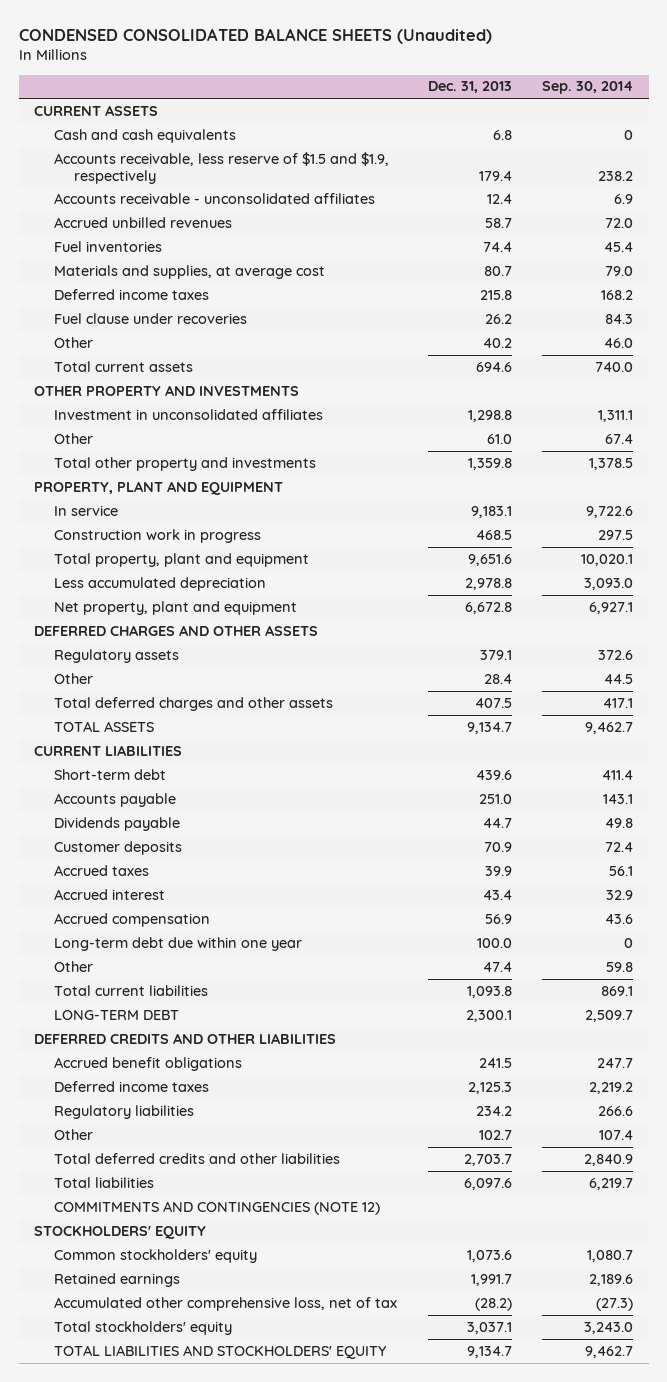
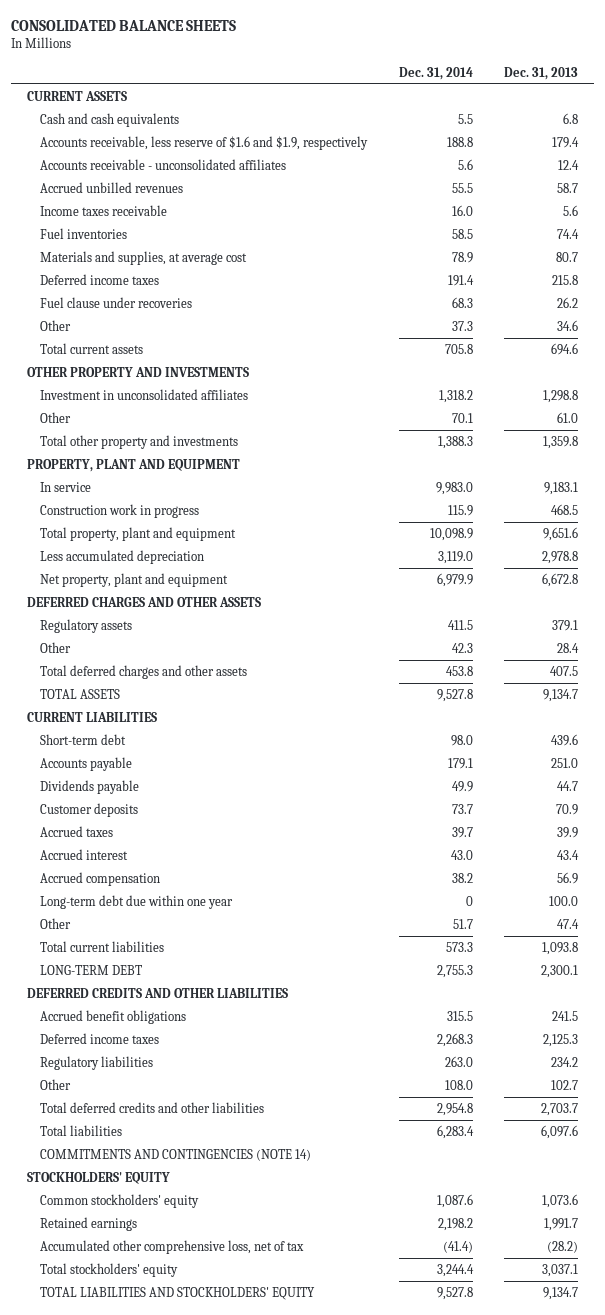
- CONDENSED CONSOLIDATED BALANCE SHEETS (Unaudited)
+ CONSOLIDATED BALANCE SHEETS
- | Dec. 31, 2013 | Sep. 30, 2014
+ | Dec. 31, 2014 | Dec. 31, 2013
- Accounts receivable, less reserve of $1.5 and $1.9, respectively | 179.4 | 238.2
+ Accounts receivable, less reserve of $1.6 and $1.9, respectively | 188.8 | 179.4
+ Income taxes receivable | 16.0 | 5.6
- Other | 40.2 | 46.0
+ Other | 37.3 | 34.6
- COMMITMENTS AND CONTINGENCIES (NOTE 12)
+ COMMITMENTS AND CONTINGENCIES (NOTE 14)

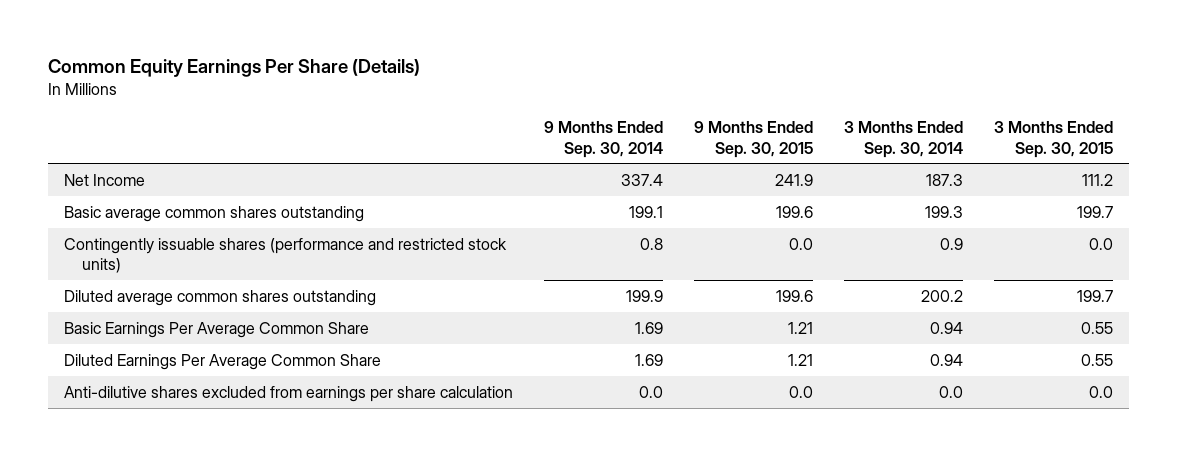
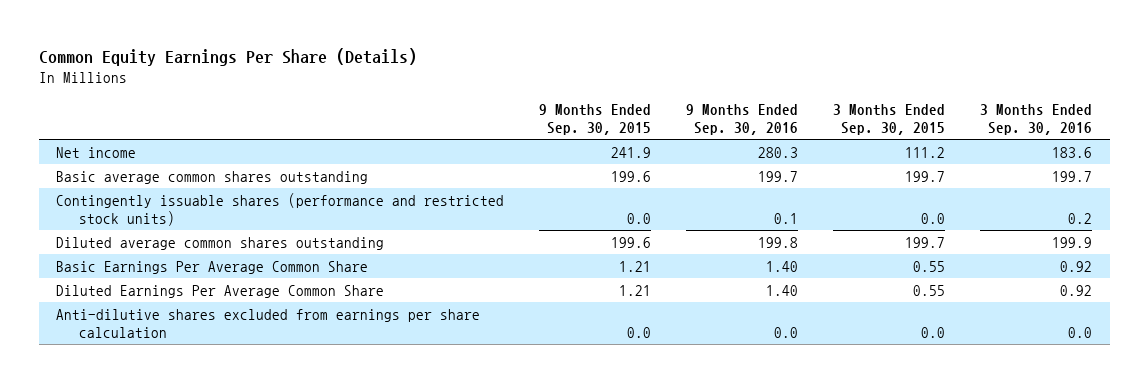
- | 9 Months Ended Sep. 30, 2014 | 9 Months Ended Sep. 30, 2015 | 3 Months Ended Sep. 30, 2014 | 3 Months Ended Sep. 30, 2015
+ | 9 Months Ended Sep. 30, 2015 | 9 Months Ended Sep. 30, 2016 | 3 Months Ended Sep. 30, 2015 | 3 Months Ended Sep. 30, 2016
- Net Income | 337.4 | 241.9 | 187.3 | 111.2
+ Net income | 241.9 | 280.3 | 111.2 | 183.6

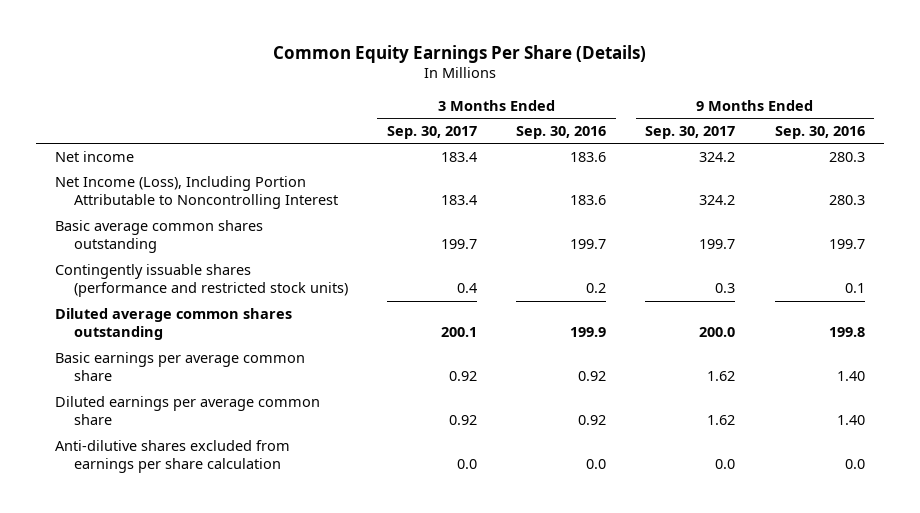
- | 9 Months Ended Sep. 30, 2015 | 9 Months Ended Sep. 30, 2016 | 3 Months Ended Sep. 30, 2015 | 3 Months Ended Sep. 30, 2016
+ | 3 Months Ended Sep. 30, 2017 | 3 Months Ended Sep. 30, 2016 | 9 Months Ended Sep. 30, 2017 | 9 Months Ended Sep. 30, 2016
+ Net Income (Loss), Including Portion Attributable to Noncontrolling Interest | 183.4 | 183.6 | 324.2 | 280.3
- Basic Earnings Per Average Common Share | 1.21 | 1.40 | 0.55 | 0.92
- Diluted Earnings Per Average Common Share | 1.21 | 1.40 | 0.55 | 0.92
+ Basic earnings per average common share | 0.92 | 0.92 | 1.62 | 1.40
+ Diluted earnings per average common share | 0.92 | 0.92 | 1.62 | 1.40

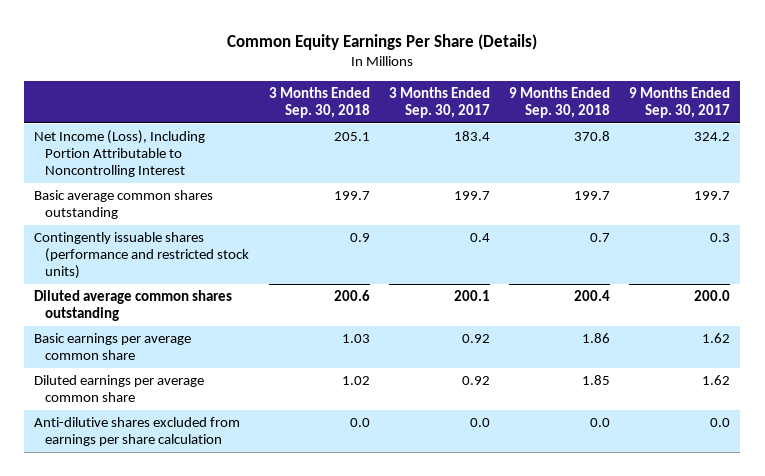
- | 3 Months Ended Sep. 30, 2017 | 3 Months Ended Sep. 30, 2016 | 9 Months Ended Sep. 30, 2017 | 9 Months Ended Sep. 30, 2016
+ | 3 Months Ended Sep. 30, 2018 | 3 Months Ended Sep. 30, 2017 | 9 Months Ended Sep. 30, 2018 | 9 Months Ended Sep. 30, 2017
- Net income | 183.4 | 183.6 | 324.2 | 280.3

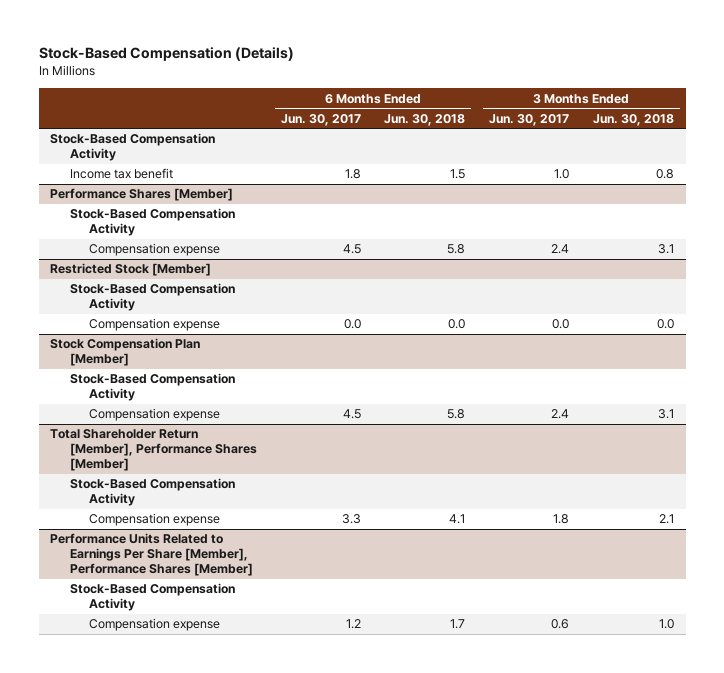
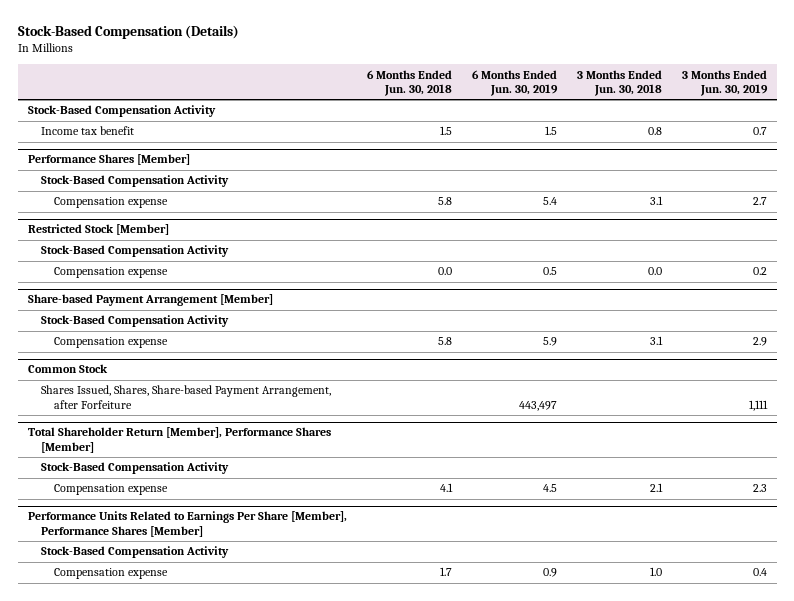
- | 6 Months Ended Jun. 30, 2017 | 6 Months Ended Jun. 30, 2018 | 3 Months Ended Jun. 30, 2017 | 3 Months Ended Jun. 30, 2018
+ | 6 Months Ended Jun. 30, 2018 | 6 Months Ended Jun. 30, 2019 | 3 Months Ended Jun. 30, 2018 | 3 Months Ended Jun. 30, 2019
- Stock Compensation Plan [Member]
+ Share-based Payment Arrangement [Member]
+ Common Stock
+ Shares Issued, Shares, Share-based Payment Arrangement, after Forfeiture | | 443,497 | | 1,111

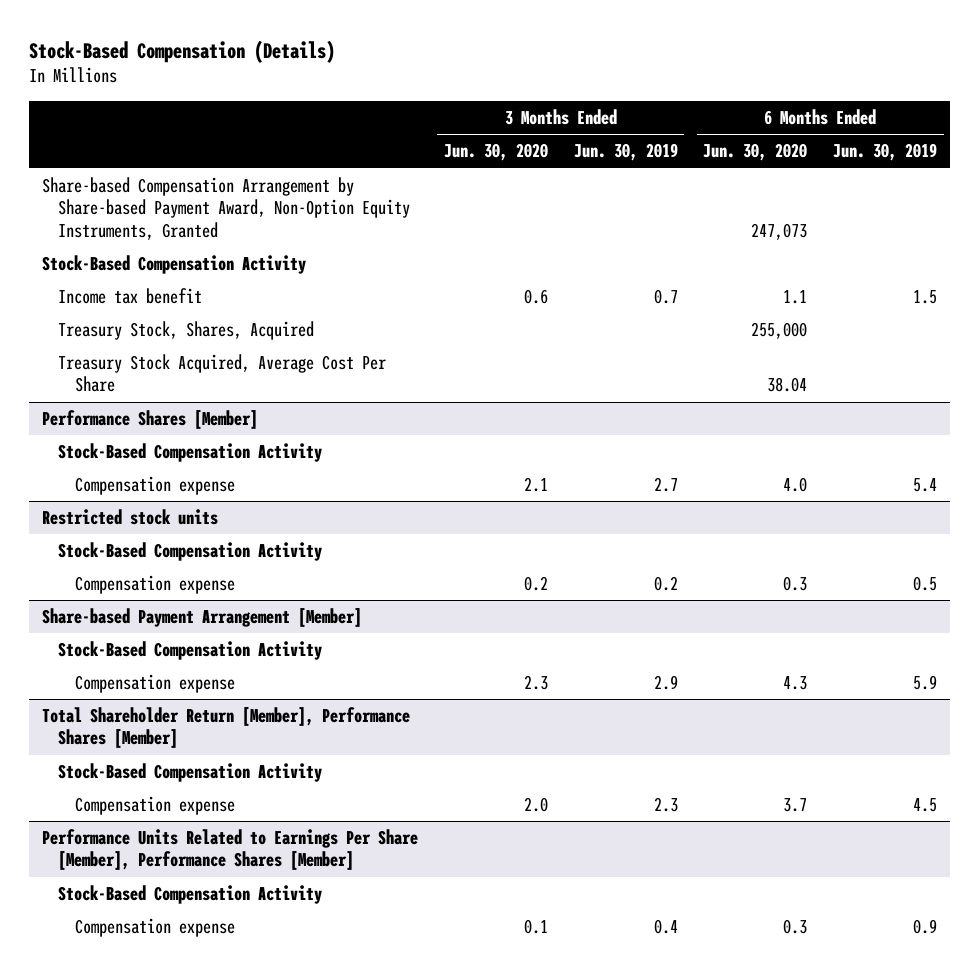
- | 6 Months Ended Jun. 30, 2018 | 6 Months Ended Jun. 30, 2019 | 3 Months Ended Jun. 30, 2018 | 3 Months Ended Jun. 30, 2019
+ | 3 Months Ended Jun. 30, 2020 | 3 Months Ended Jun. 30, 2019 | 6 Months Ended Jun. 30, 2020 | 6 Months Ended Jun. 30, 2019
+ Share-based Compensation Arrangement by Share-based Payment Award, Non-Option Equity Instruments, Granted | | | 247,073 |
+ Treasury Stock, Shares, Acquired | | | 255,000 |
+ Treasury Stock Acquired, Average Cost Per Share | | | 38.04 |
- Restricted Stock [Member]
+ Restricted stock units
- Common Stock
- Shares Issued, Shares, Share-based Payment Arrangement, after Forfeiture | | 443,497 | | 1,111

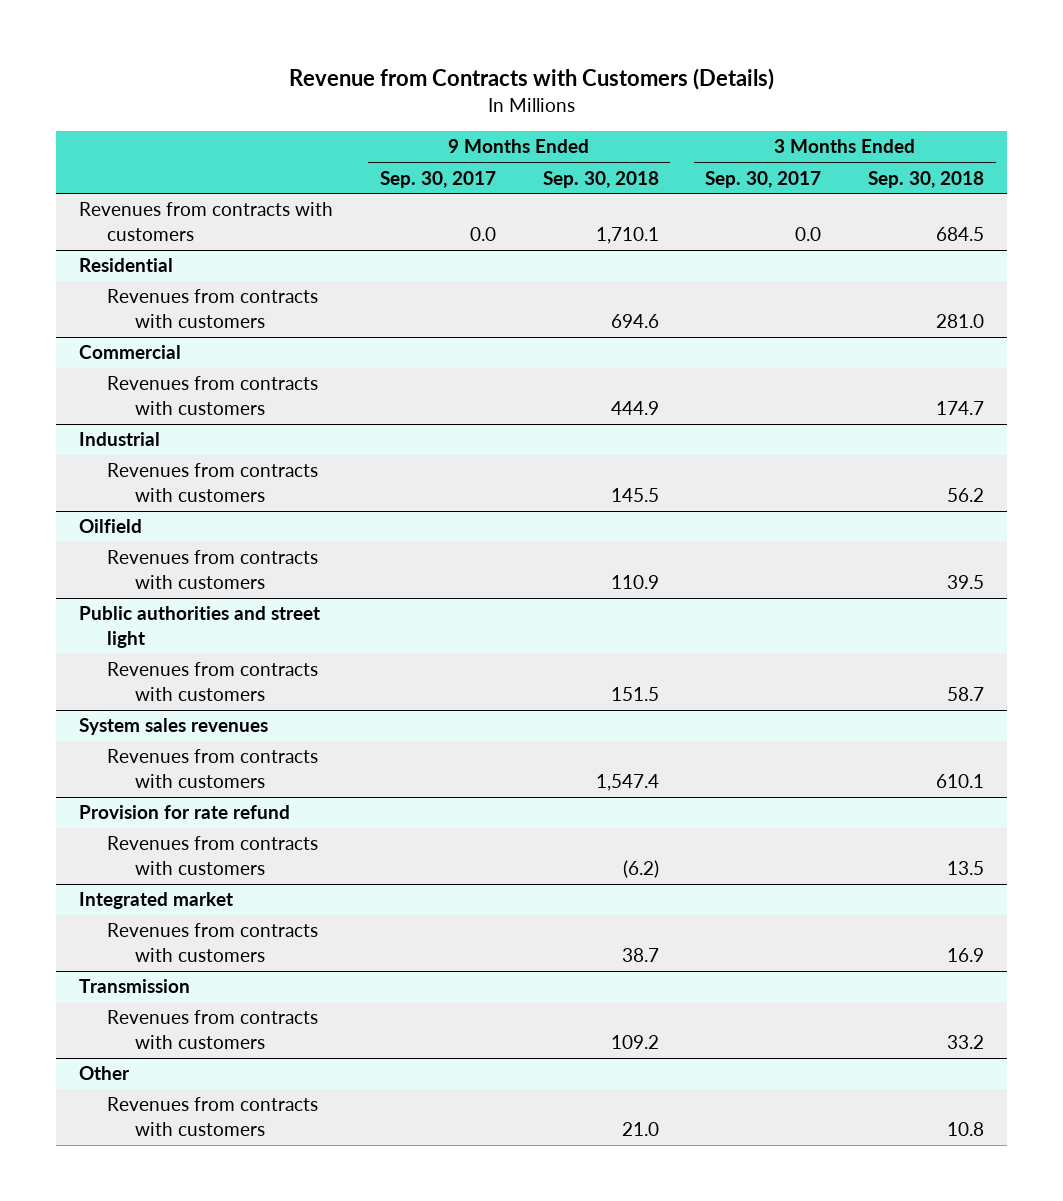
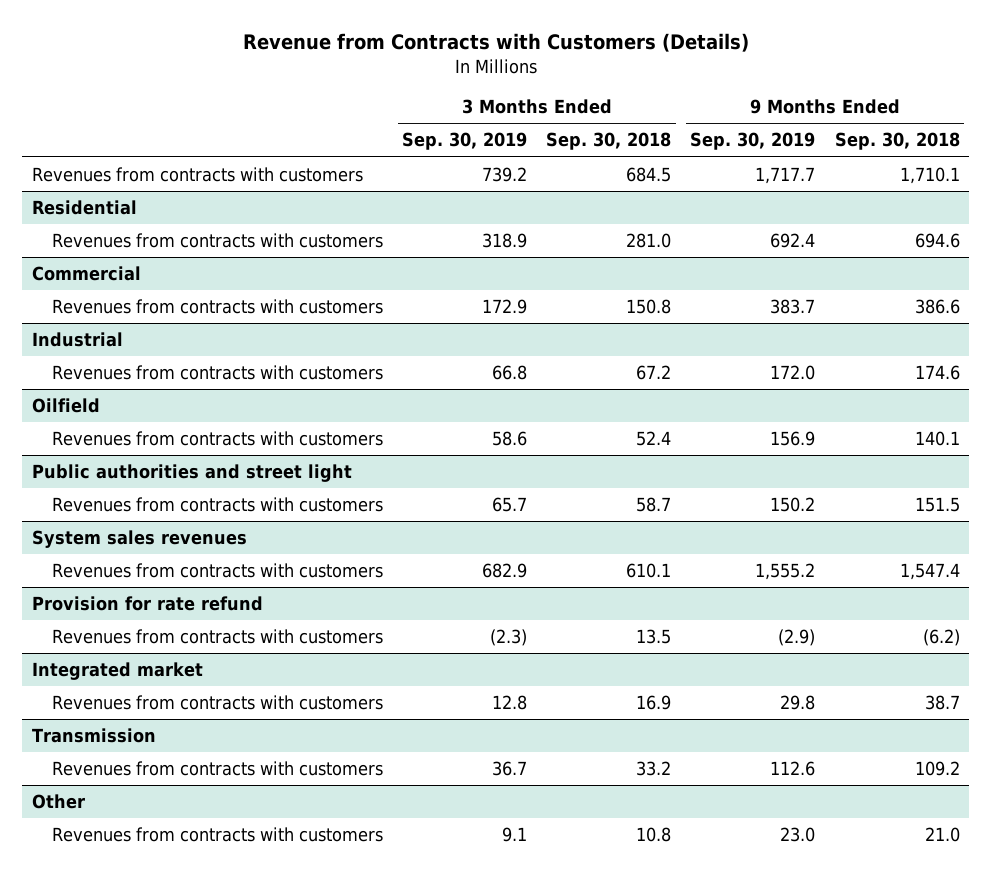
- | 9 Months Ended Sep. 30, 2017 | 9 Months Ended Sep. 30, 2018 | 3 Months Ended Sep. 30, 2017 | 3 Months Ended Sep. 30, 2018
+ | 3 Months Ended Sep. 30, 2019 | 3 Months Ended Sep. 30, 2018 | 9 Months Ended Sep. 30, 2019 | 9 Months Ended Sep. 30, 2018
@ Commercial
- Revenues from contracts with customers | | 444.9 | | 174.7
+ Revenues from contracts with customers | 172.9 | 150.8 | 383.7 | 386.6
@ Industrial
- Revenues from contracts with customers | | 145.5 | | 56.2
+ Revenues from contracts with customers | 66.8 | 67.2 | 172.0 | 174.6
@ Oilfield
- Revenues from contracts with customers | | 110.9 | | 39.5
+ Revenues from contracts with customers | 58.6 | 52.4 | 156.9 | 140.1

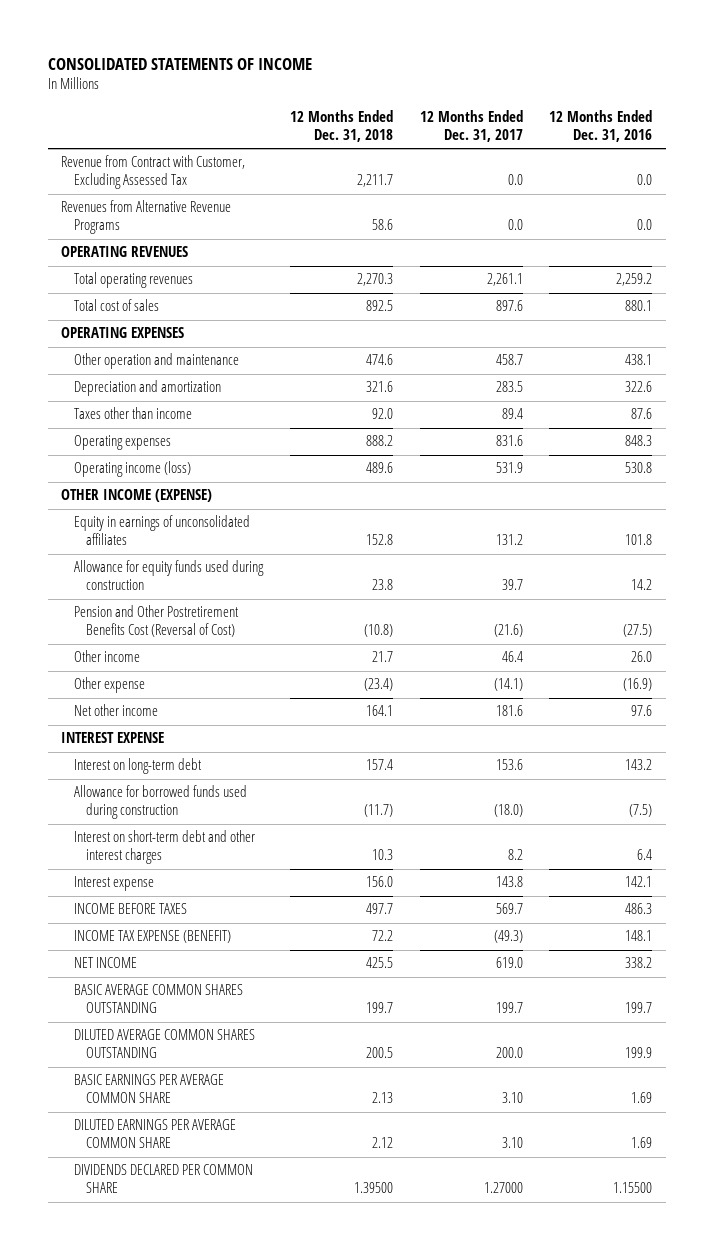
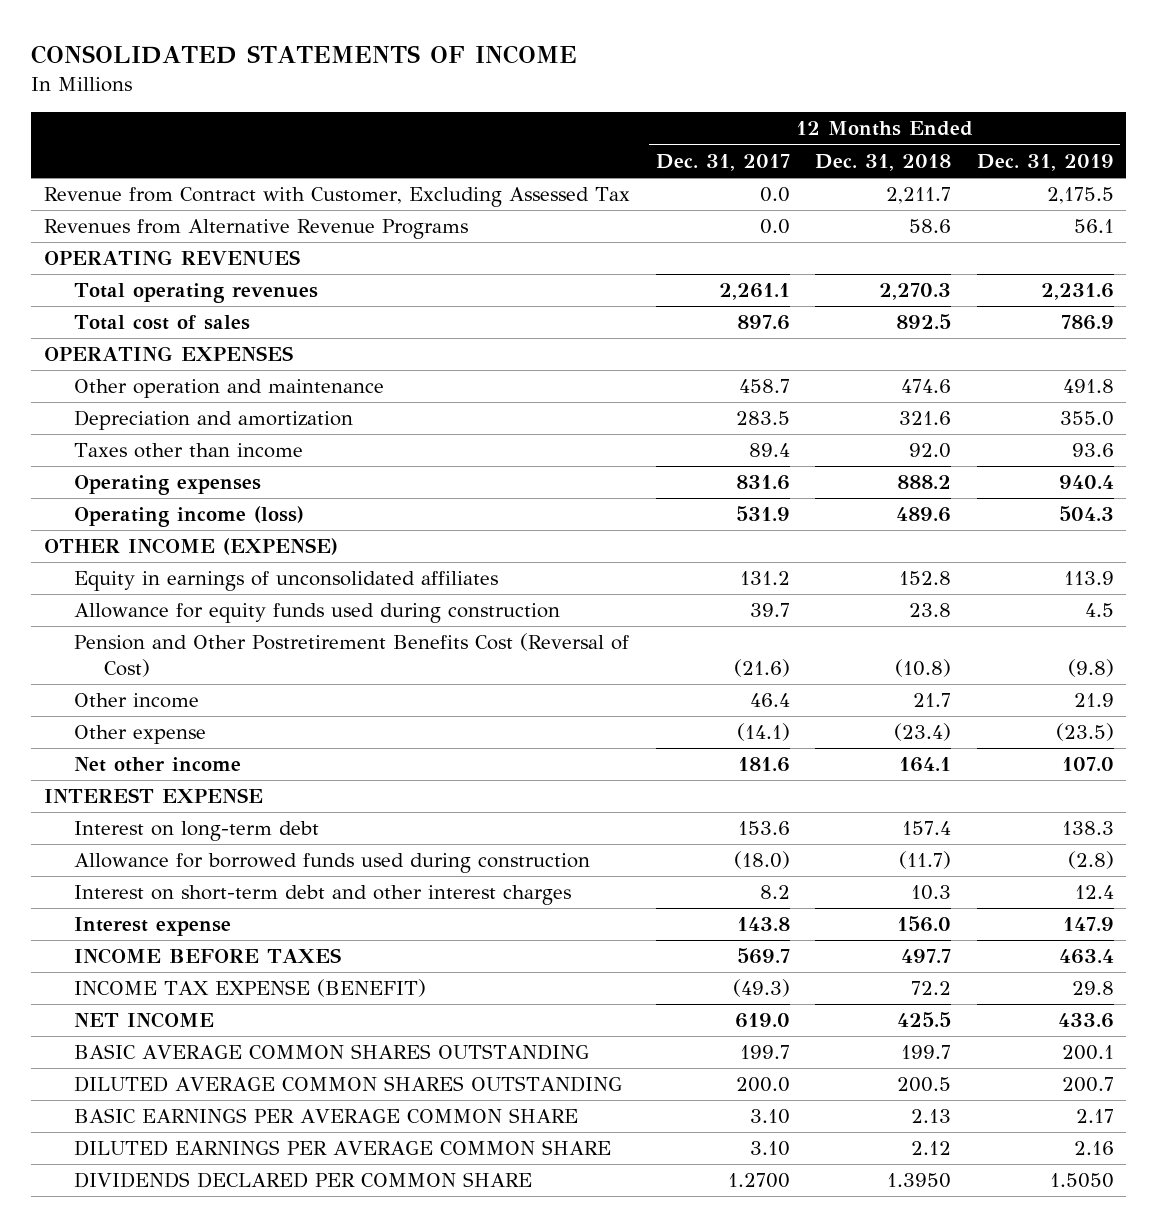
- | 12 Months Ended Dec. 31, 2018 | 12 Months Ended Dec. 31, 2017 | 12 Months Ended Dec. 31, 2016
+ | 12 Months Ended Dec. 31, 2017 | 12 Months Ended Dec. 31, 2018 | 12 Months Ended Dec. 31, 2019
- DIVIDENDS DECLARED PER COMMON SHARE | 1.39500 | 1.27000 | 1.15500
+ DIVIDENDS DECLARED PER COMMON SHARE | 1.2700 | 1.3950 | 1.5050

